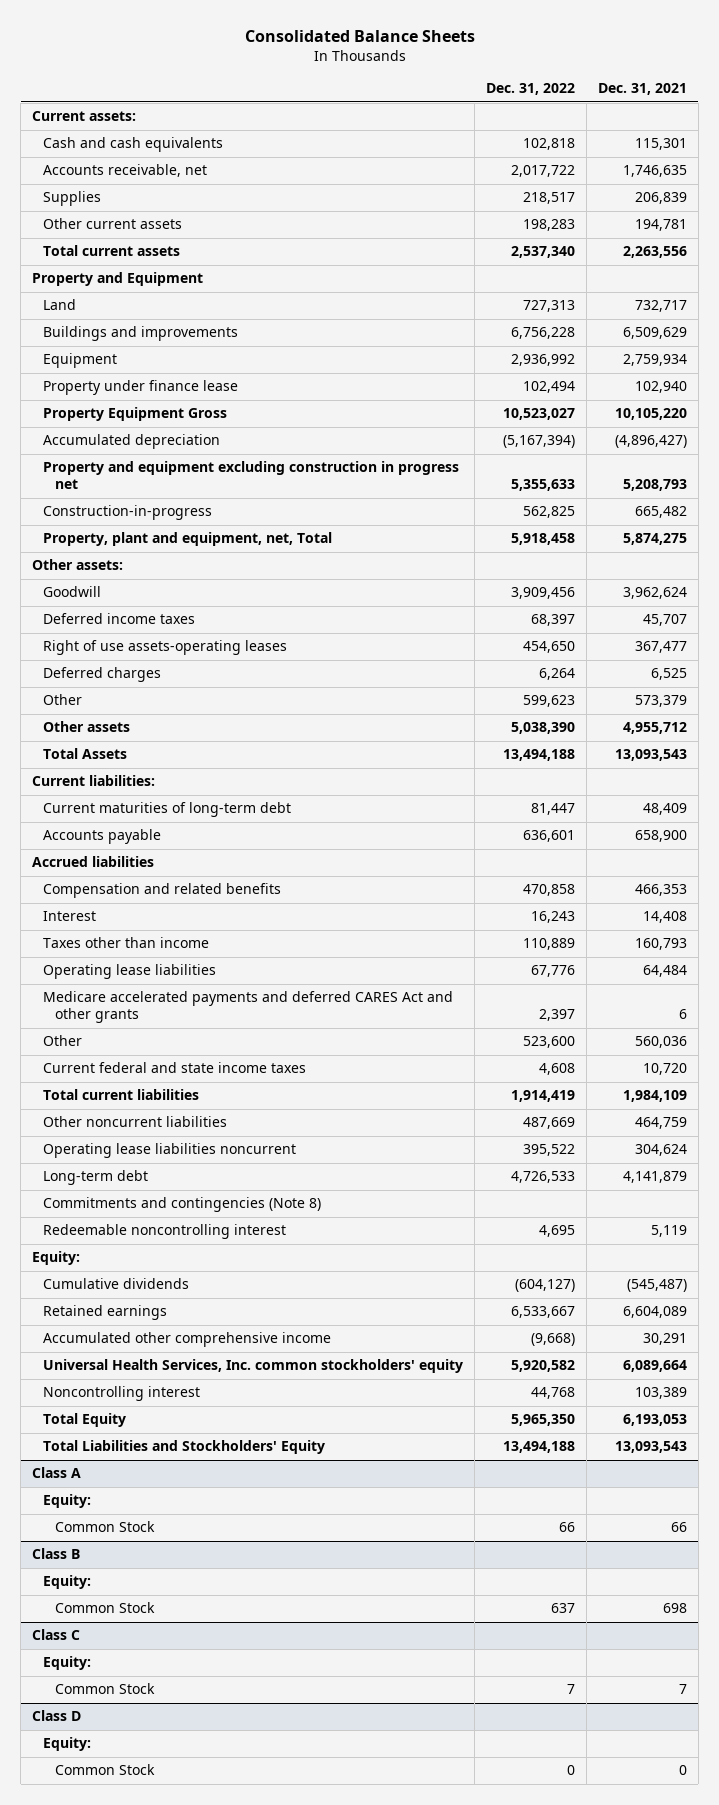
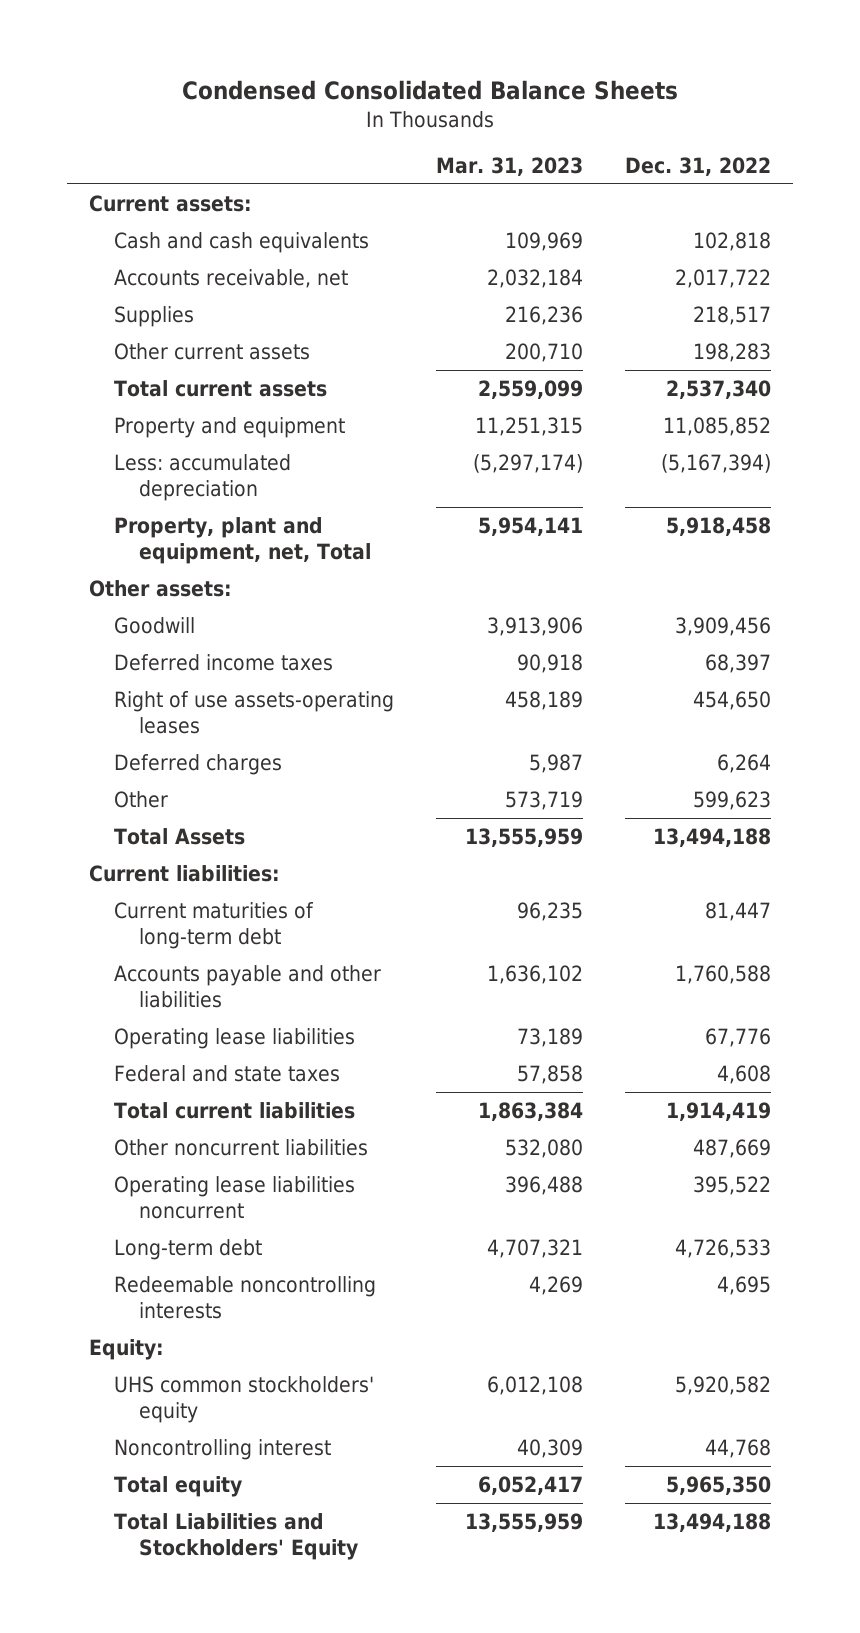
- Consolidated Balance Sheets
+ Condensed Consolidated Balance Sheets
- | Dec. 31, 2022 | Dec. 31, 2021
+ | Mar. 31, 2023 | Dec. 31, 2022
- Property and Equipment
- Land | 727,313 | 732,717
- Buildings and improvements | 6,756,228 | 6,509,629
- Equipment | 2,936,992 | 2,759,934
- Property under finance lease | 102,494 | 102,940
- Property Equipment Gross | 10,523,027 | 10,105,220
- Accumulated depreciation | (5,167,394) | (4,896,427)
- Property and equipment excluding construction in progress net | 5,355,633 | 5,208,793
- Construction-in-progress | 562,825 | 665,482
+ Property and equipment | 11,251,315 | 11,085,852
+ Less: accumulated depreciation | (5,297,174) | (5,167,394)
- Other assets | 5,038,390 | 4,955,712
- Accounts payable | 636,601 | 658,900
- Accrued liabilities
- Compensation and related benefits | 470,858 | 466,353
- Interest | 16,243 | 14,408
- Taxes other than income | 110,889 | 160,793
+ Accounts payable and other liabilities | 1,636,102 | 1,760,588
- Medicare accelerated payments and deferred CARES Act and other grants | 2,397 | 6
- Other | 523,600 | 560,036
- Current federal and state income taxes | 4,608 | 10,720
+ Federal and state taxes | 57,858 | 4,608
- Commitments and contingencies (Note 8)
- Redeemable noncontrolling interest | 4,695 | 5,119
+ Redeemable noncontrolling interests | 4,269 | 4,695
- Cumulative dividends | (604,127) | (545,487)
- Retained earnings | 6,533,667 | 6,604,089
- Accumulated other comprehensive income | (9,668) | 30,291
- Universal Health Services, Inc. common stockholders' equity | 5,920,582 | 6,089,664
+ UHS common stockholders' equity | 6,012,108 | 5,920,582
- Total Equity | 5,965,350 | 6,193,053
+ Total equity | 6,052,417 | 5,965,350
- Class A
- Equity:
- Common Stock | 66 | 66
- Class B
- Equity:
- Common Stock | 637 | 698
- Class C
- Equity:
- Common Stock | 7 | 7
- Class D
- Equity:
- Common Stock | 0 | 0

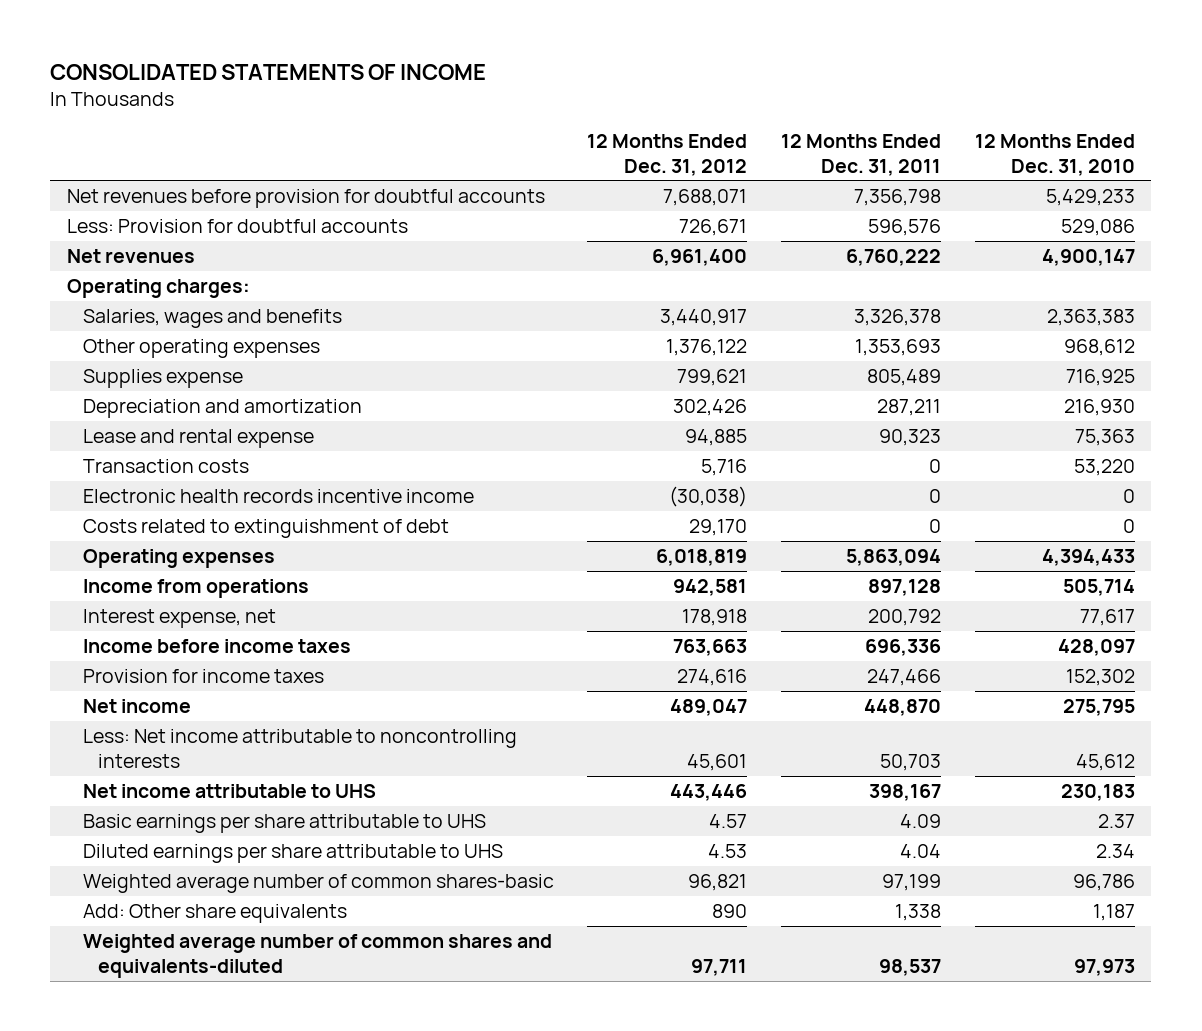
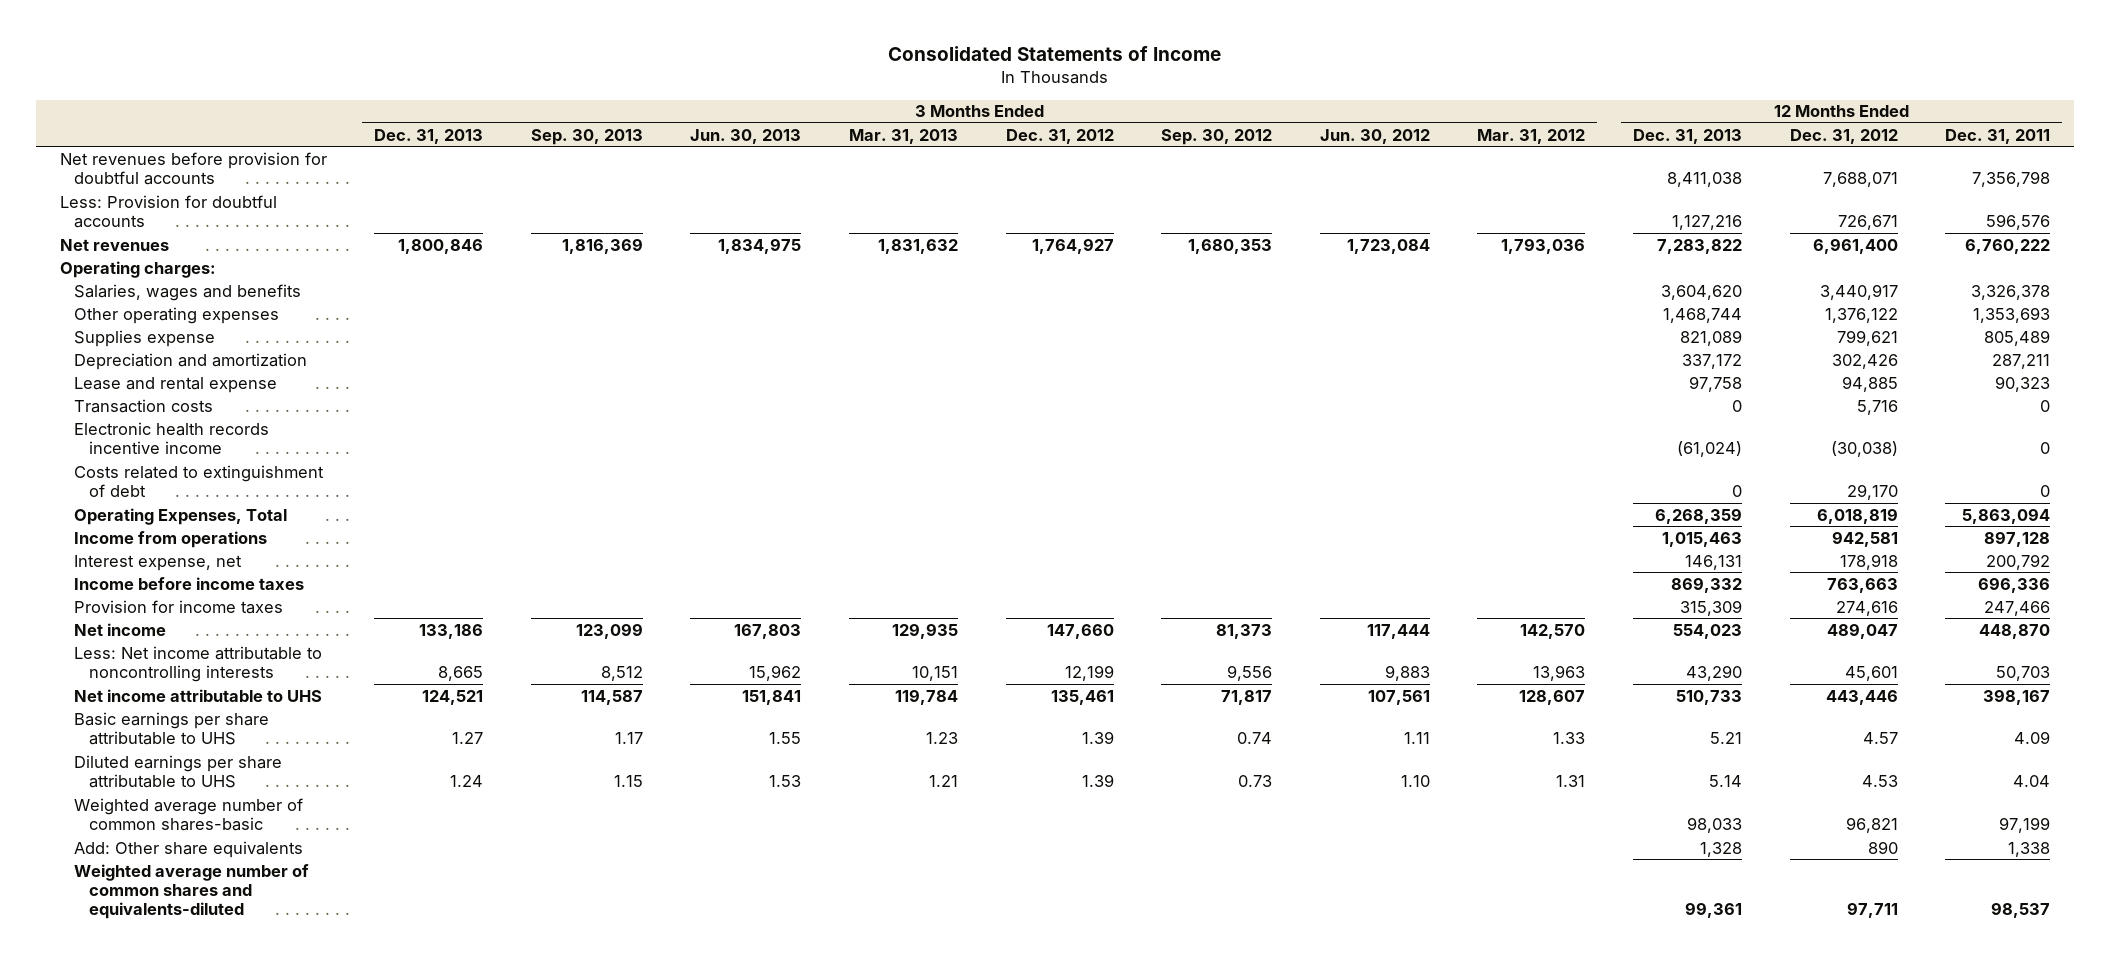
- CONSOLIDATED STATEMENTS OF INCOME
+ Consolidated Statements of Income
- | 12 Months Ended Dec. 31, 2012 | 12 Months Ended Dec. 31, 2011 | 12 Months Ended Dec. 31, 2010
+ | 3 Months Ended Dec. 31, 2013 | 3 Months Ended Sep. 30, 2013 | 3 Months Ended Jun. 30, 2013 | 3 Months Ended Mar. 31, 2013 | 3 Months Ended Dec. 31, 2012 | 3 Months Ended Sep. 30, 2012 | 3 Months Ended Jun. 30, 2012 | 3 Months Ended Mar. 31, 2012 | 12 Months Ended Dec. 31, 2013 | 12 Months Ended Dec. 31, 2012 | 12 Months Ended Dec. 31, 2011
- Operating expenses | 6,018,819 | 5,863,094 | 4,394,433
+ Operating Expenses, Total | | | | | | | | | 6,268,359 | 6,018,819 | 5,863,094

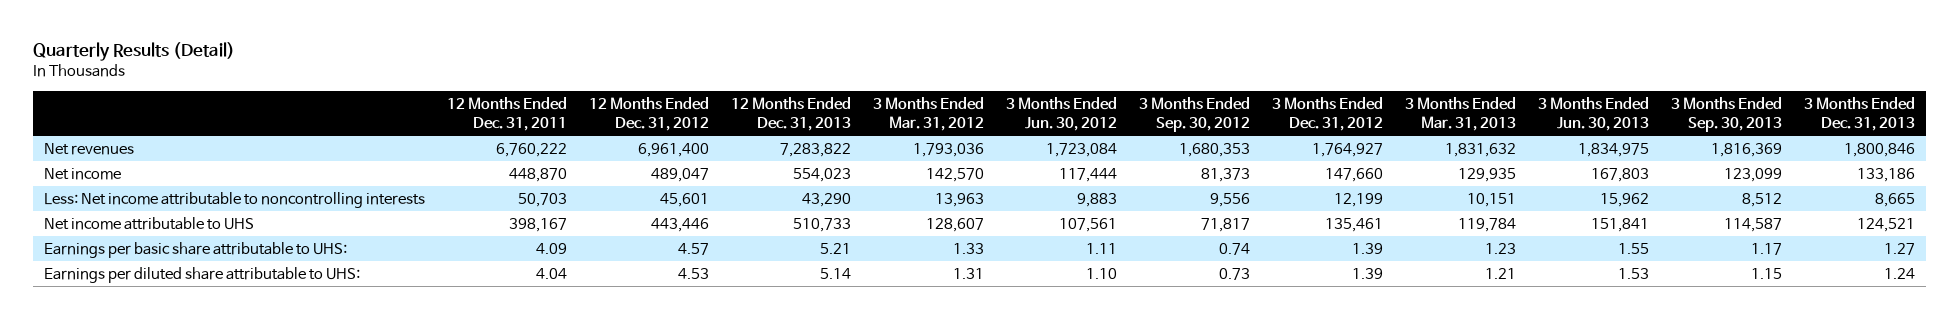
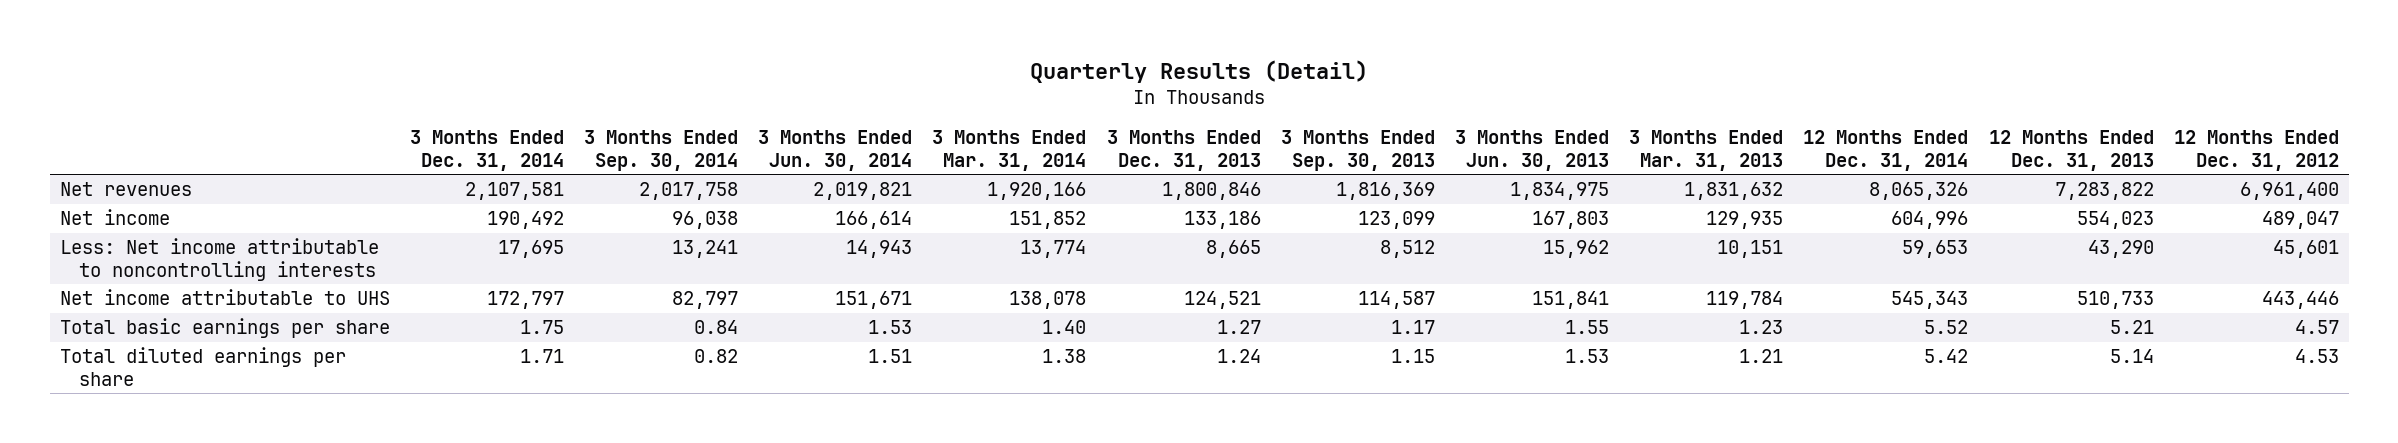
- | 12 Months Ended Dec. 31, 2011 | 12 Months Ended Dec. 31, 2012 | 12 Months Ended Dec. 31, 2013 | 3 Months Ended Mar. 31, 2012 | 3 Months Ended Jun. 30, 2012 | 3 Months Ended Sep. 30, 2012 | 3 Months Ended Dec. 31, 2012 | 3 Months Ended Mar. 31, 2013 | 3 Months Ended Jun. 30, 2013 | 3 Months Ended Sep. 30, 2013 | 3 Months Ended Dec. 31, 2013
+ | 3 Months Ended Dec. 31, 2014 | 3 Months Ended Sep. 30, 2014 | 3 Months Ended Jun. 30, 2014 | 3 Months Ended Mar. 31, 2014 | 3 Months Ended Dec. 31, 2013 | 3 Months Ended Sep. 30, 2013 | 3 Months Ended Jun. 30, 2013 | 3 Months Ended Mar. 31, 2013 | 12 Months Ended Dec. 31, 2014 | 12 Months Ended Dec. 31, 2013 | 12 Months Ended Dec. 31, 2012
- Earnings per basic share attributable to UHS: | 4.09 | 4.57 | 5.21 | 1.33 | 1.11 | 0.74 | 1.39 | 1.23 | 1.55 | 1.17 | 1.27
- Earnings per diluted share attributable to UHS: | 4.04 | 4.53 | 5.14 | 1.31 | 1.10 | 0.73 | 1.39 | 1.21 | 1.53 | 1.15 | 1.24
+ Total basic earnings per share | 1.75 | 0.84 | 1.53 | 1.40 | 1.27 | 1.17 | 1.55 | 1.23 | 5.52 | 5.21 | 4.57
+ Total diluted earnings per share | 1.71 | 0.82 | 1.51 | 1.38 | 1.24 | 1.15 | 1.53 | 1.21 | 5.42 | 5.14 | 4.53

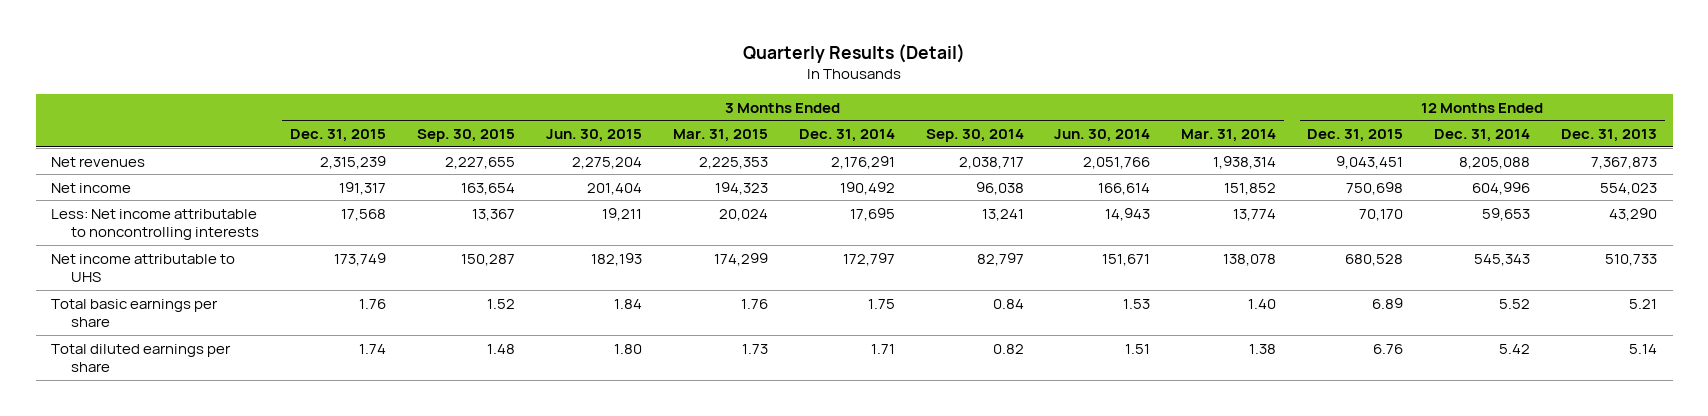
- | 3 Months Ended Dec. 31, 2014 | 3 Months Ended Sep. 30, 2014 | 3 Months Ended Jun. 30, 2014 | 3 Months Ended Mar. 31, 2014 | 3 Months Ended Dec. 31, 2013 | 3 Months Ended Sep. 30, 2013 | 3 Months Ended Jun. 30, 2013 | 3 Months Ended Mar. 31, 2013 | 12 Months Ended Dec. 31, 2014 | 12 Months Ended Dec. 31, 2013 | 12 Months Ended Dec. 31, 2012
+ | 3 Months Ended Dec. 31, 2015 | 3 Months Ended Sep. 30, 2015 | 3 Months Ended Jun. 30, 2015 | 3 Months Ended Mar. 31, 2015 | 3 Months Ended Dec. 31, 2014 | 3 Months Ended Sep. 30, 2014 | 3 Months Ended Jun. 30, 2014 | 3 Months Ended Mar. 31, 2014 | 12 Months Ended Dec. 31, 2015 | 12 Months Ended Dec. 31, 2014 | 12 Months Ended Dec. 31, 2013
- Net revenues | 2,107,581 | 2,017,758 | 2,019,821 | 1,920,166 | 1,800,846 | 1,816,369 | 1,834,975 | 1,831,632 | 8,065,326 | 7,283,822 | 6,961,400
+ Net revenues | 2,315,239 | 2,227,655 | 2,275,204 | 2,225,353 | 2,176,291 | 2,038,717 | 2,051,766 | 1,938,314 | 9,043,451 | 8,205,088 | 7,367,873

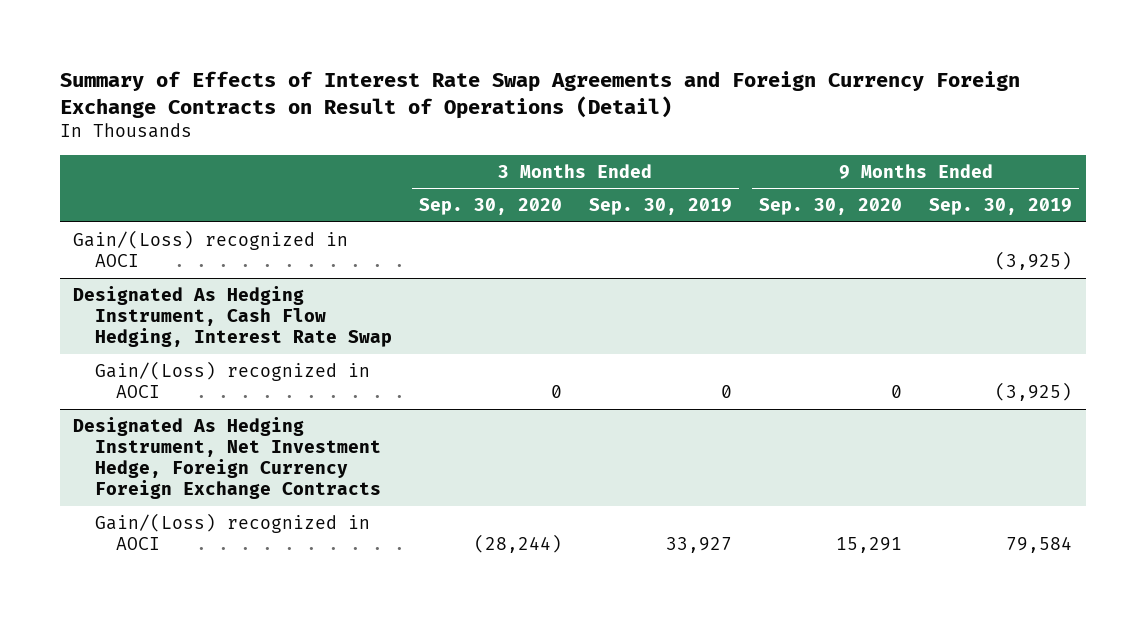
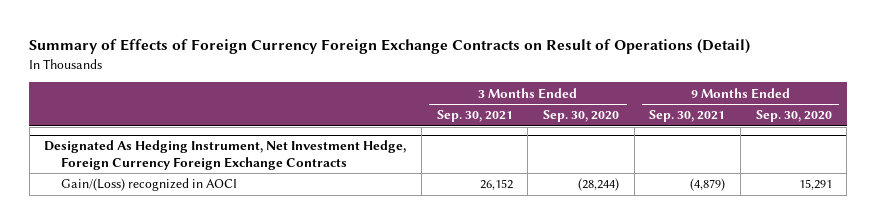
- Summary of Effects of Interest Rate Swap Agreements and Foreign Currency Foreign Exchange Contracts on Result of Operations (Detail)
+ Summary of Effects of Foreign Currency Foreign Exchange Contracts on Result of Operations (Detail)
- | 3 Months Ended Sep. 30, 2020 | 3 Months Ended Sep. 30, 2019 | 9 Months Ended Sep. 30, 2020 | 9 Months Ended Sep. 30, 2019
+ | 3 Months Ended Sep. 30, 2021 | 3 Months Ended Sep. 30, 2020 | 9 Months Ended Sep. 30, 2021 | 9 Months Ended Sep. 30, 2020
- Gain/(Loss) recognized in AOCI | | | | (3,925)
- Designated As Hedging Instrument, Cash Flow Hedging, Interest Rate Swap
- Gain/(Loss) recognized in AOCI | 0 | 0 | 0 | (3,925)

